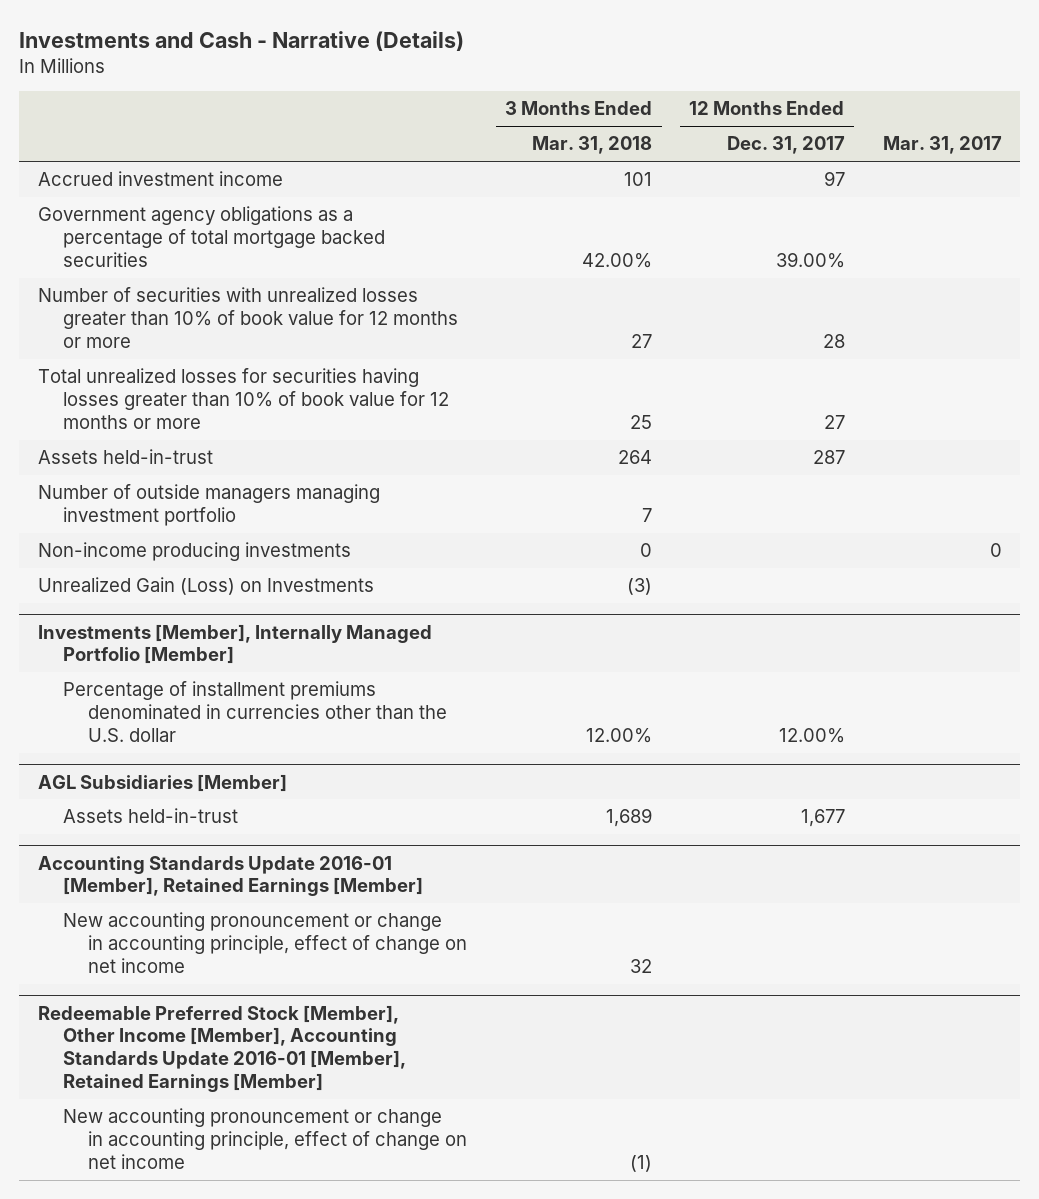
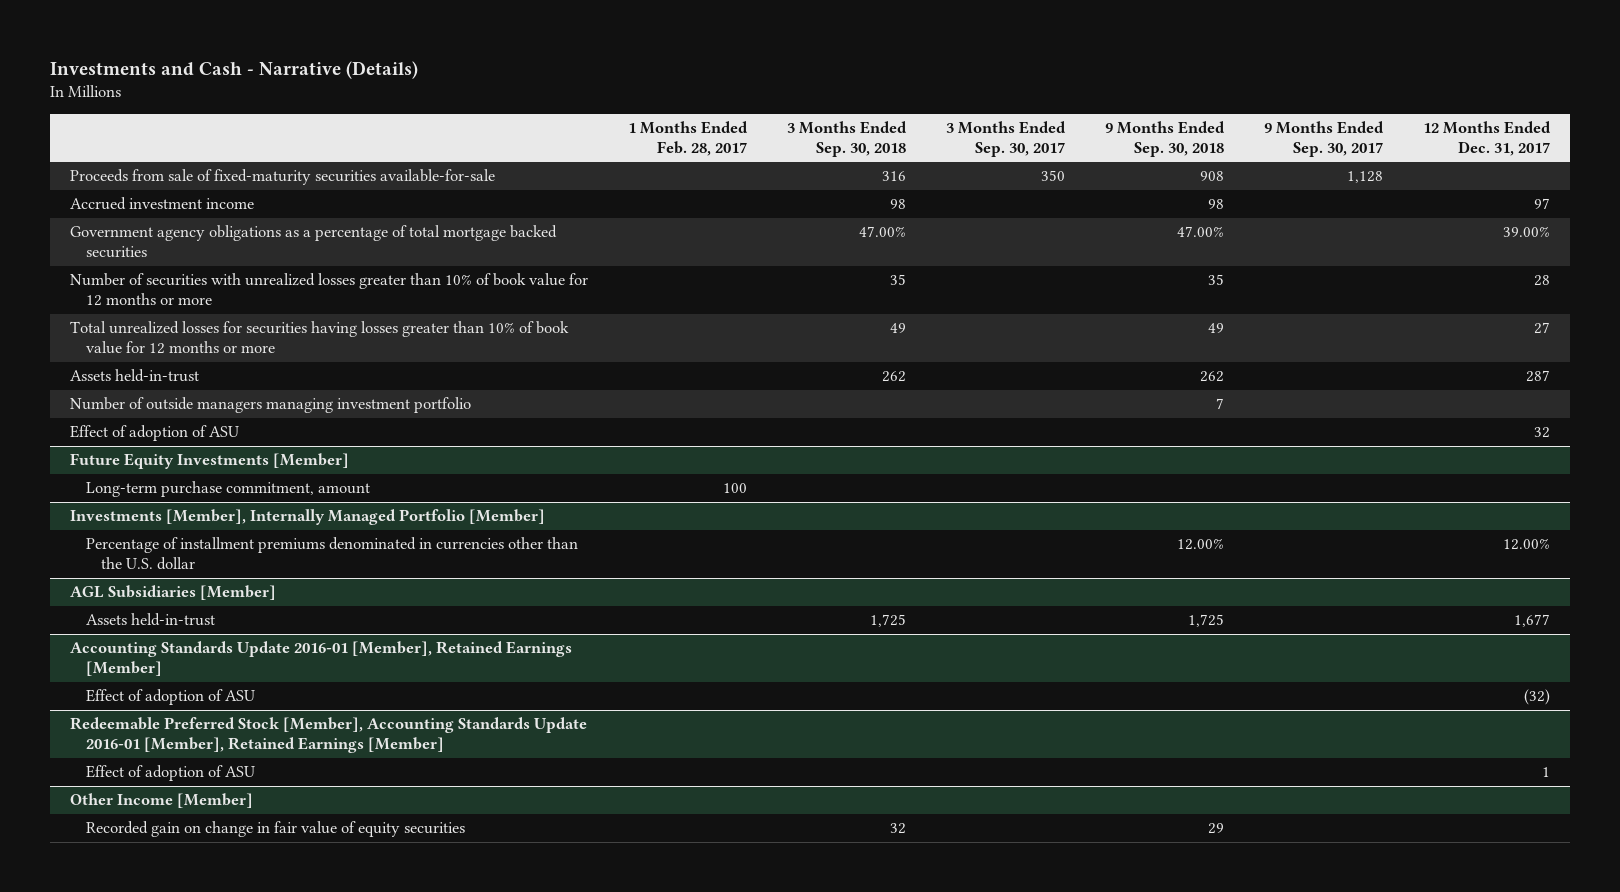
- | 3 Months Ended Mar. 31, 2018 | 12 Months Ended Dec. 31, 2017 | Mar. 31, 2017
+ | 1 Months Ended Feb. 28, 2017 | 3 Months Ended Sep. 30, 2018 | 3 Months Ended Sep. 30, 2017 | 9 Months Ended Sep. 30, 2018 | 9 Months Ended Sep. 30, 2017 | 12 Months Ended Dec. 31, 2017
+ Proceeds from sale of fixed-maturity securities available-for-sale | | 316 | 350 | 908 | 1,128 |
- Non-income producing investments | 0 | | 0
- Unrealized Gain (Loss) on Investments | (3) | |
+ Effect of adoption of ASU | | | | | | 32
+ Future Equity Investments [Member]
+ Long-term purchase commitment, amount | 100 | | | | |
@ Accounting Standards Update 2016-01 [Member], Retained Earnings [Member]
- New accounting pronouncement or change in accounting principle, effect of change on net income | 32 | |
- Redeemable Preferred Stock [Member], Other Income [Member], Accounting Standards Update 2016-01 [Member], Retained Earnings [Member]
- New accounting pronouncement or change in accounting principle, effect of change on net income | (1) | |
@ Accounting Standards Update 2016-01 [Member], Retained Earnings [Member]
+ Effect of adoption of ASU | | | | | | (32)
+ Redeemable Preferred Stock [Member], Accounting Standards Update 2016-01 [Member], Retained Earnings [Member]
+ Effect of adoption of ASU | | | | | | 1
+ Other Income [Member]
+ Recorded gain on change in fair value of equity securities | | 32 | | 29 | |

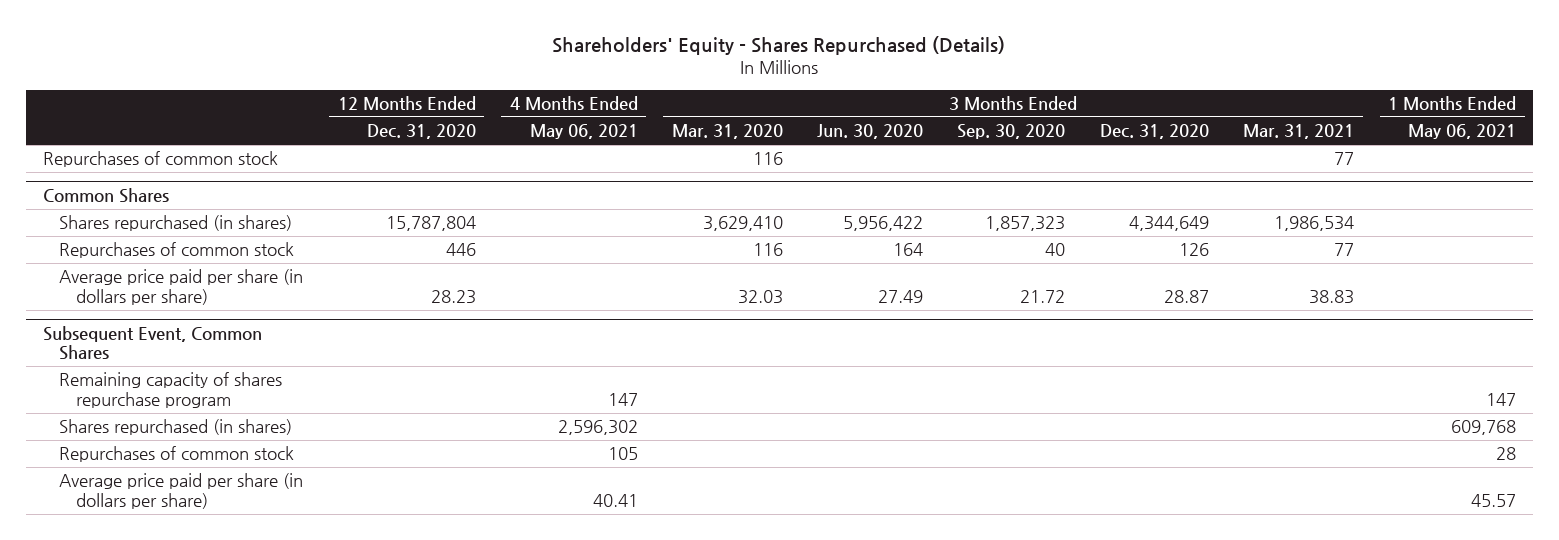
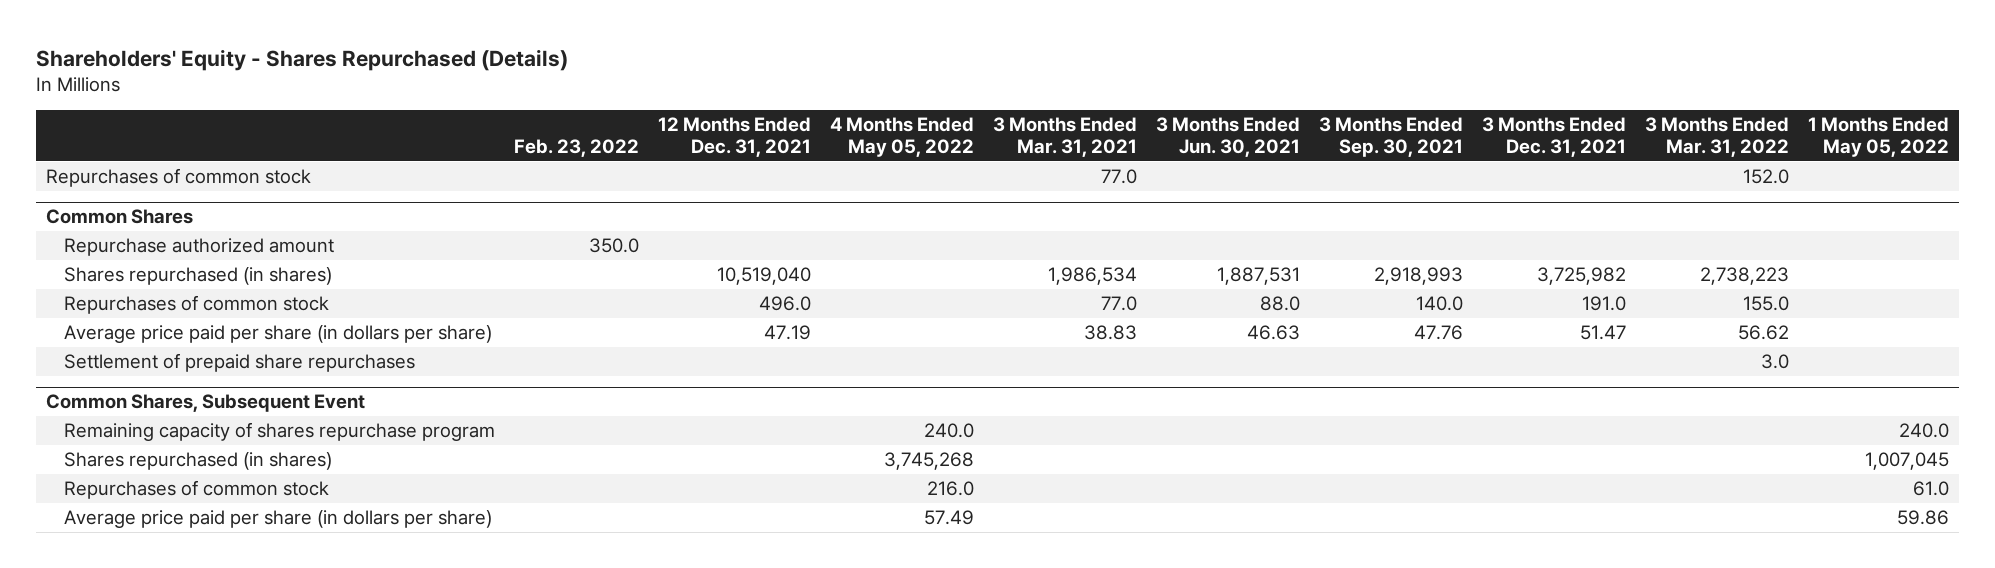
- | 12 Months Ended Dec. 31, 2020 | 4 Months Ended May 06, 2021 | 3 Months Ended Mar. 31, 2020 | 3 Months Ended Jun. 30, 2020 | 3 Months Ended Sep. 30, 2020 | 3 Months Ended Dec. 31, 2020 | 3 Months Ended Mar. 31, 2021 | 1 Months Ended May 06, 2021
+ | Feb. 23, 2022 | 12 Months Ended Dec. 31, 2021 | 4 Months Ended May 05, 2022 | 3 Months Ended Mar. 31, 2021 | 3 Months Ended Jun. 30, 2021 | 3 Months Ended Sep. 30, 2021 | 3 Months Ended Dec. 31, 2021 | 3 Months Ended Mar. 31, 2022 | 1 Months Ended May 05, 2022
- Repurchases of common stock | | | 116 | | | | 77 |
+ Repurchases of common stock | | | | 77.0 | | | | 152.0 |
@ Common Shares
+ Repurchase authorized amount | 350.0 | | | | | | | |
- Repurchases of common stock | 446 | | 116 | 164 | 40 | 126 | 77 |
+ Repurchases of common stock | | 496.0 | | 77.0 | 88.0 | 140.0 | 191.0 | 155.0 |
- Subsequent Event, Common Shares
@ Common Shares
+ Settlement of prepaid share repurchases | | | | | | | | 3.0 |
+ Common Shares, Subsequent Event

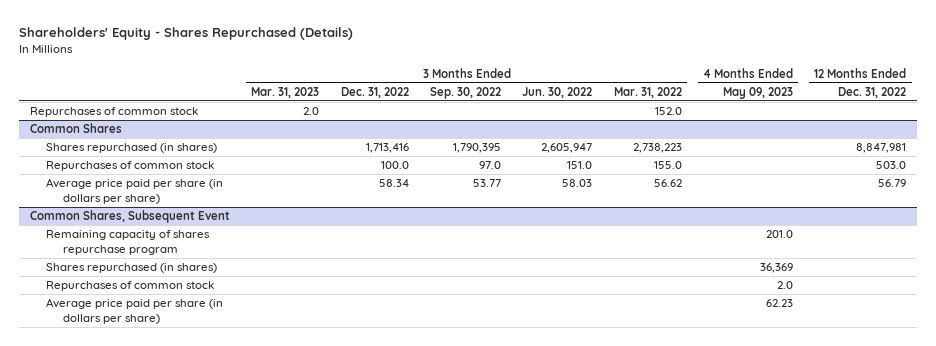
- | Feb. 23, 2022 | 12 Months Ended Dec. 31, 2021 | 4 Months Ended May 05, 2022 | 3 Months Ended Mar. 31, 2021 | 3 Months Ended Jun. 30, 2021 | 3 Months Ended Sep. 30, 2021 | 3 Months Ended Dec. 31, 2021 | 3 Months Ended Mar. 31, 2022 | 1 Months Ended May 05, 2022
+ | 3 Months Ended Mar. 31, 2023 | 3 Months Ended Dec. 31, 2022 | 3 Months Ended Sep. 30, 2022 | 3 Months Ended Jun. 30, 2022 | 3 Months Ended Mar. 31, 2022 | 4 Months Ended May 09, 2023 | 12 Months Ended Dec. 31, 2022
@ Common Shares
- Repurchase authorized amount | 350.0 | | | | | | | |
- Settlement of prepaid share repurchases | | | | | | | | 3.0 |

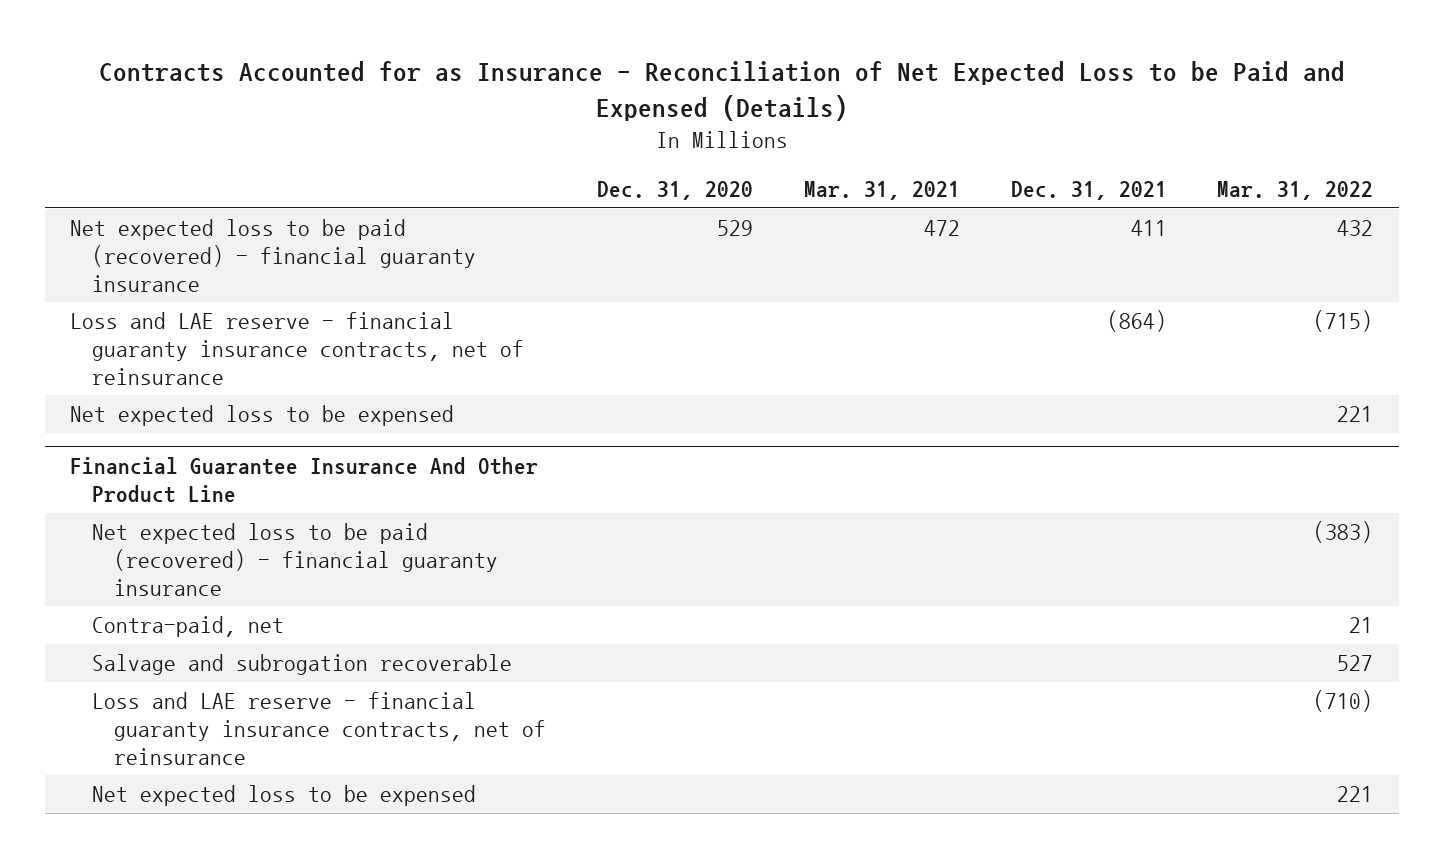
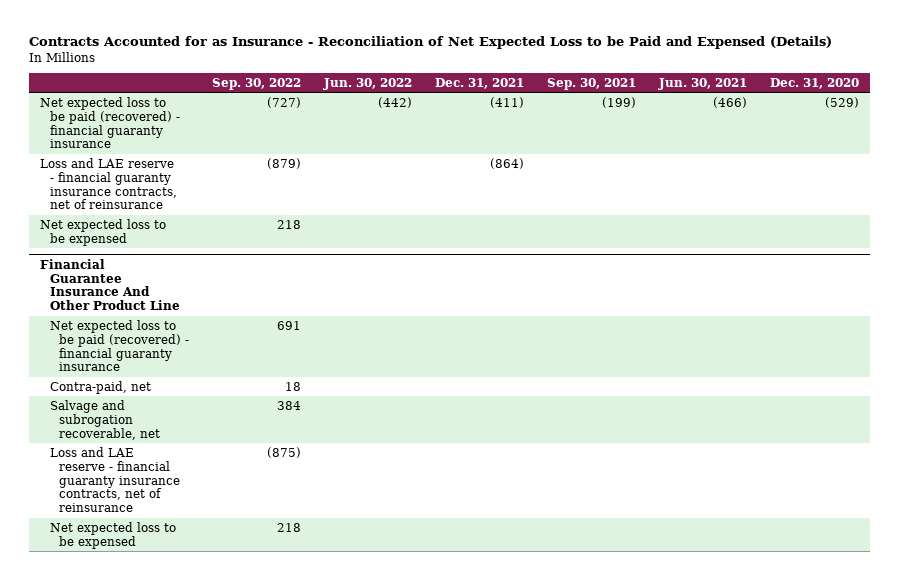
- | Dec. 31, 2020 | Mar. 31, 2021 | Dec. 31, 2021 | Mar. 31, 2022
+ | Sep. 30, 2022 | Jun. 30, 2022 | Dec. 31, 2021 | Sep. 30, 2021 | Jun. 30, 2021 | Dec. 31, 2020
- Net expected loss to be paid (recovered) - financial guaranty insurance | 529 | 472 | 411 | 432
+ Net expected loss to be paid (recovered) - financial guaranty insurance | (727) | (442) | (411) | (199) | (466) | (529)
@ Financial Guarantee Insurance And Other Product Line
- Salvage and subrogation recoverable | | | | 527
+ Salvage and subrogation recoverable, net | 384 | | | | |

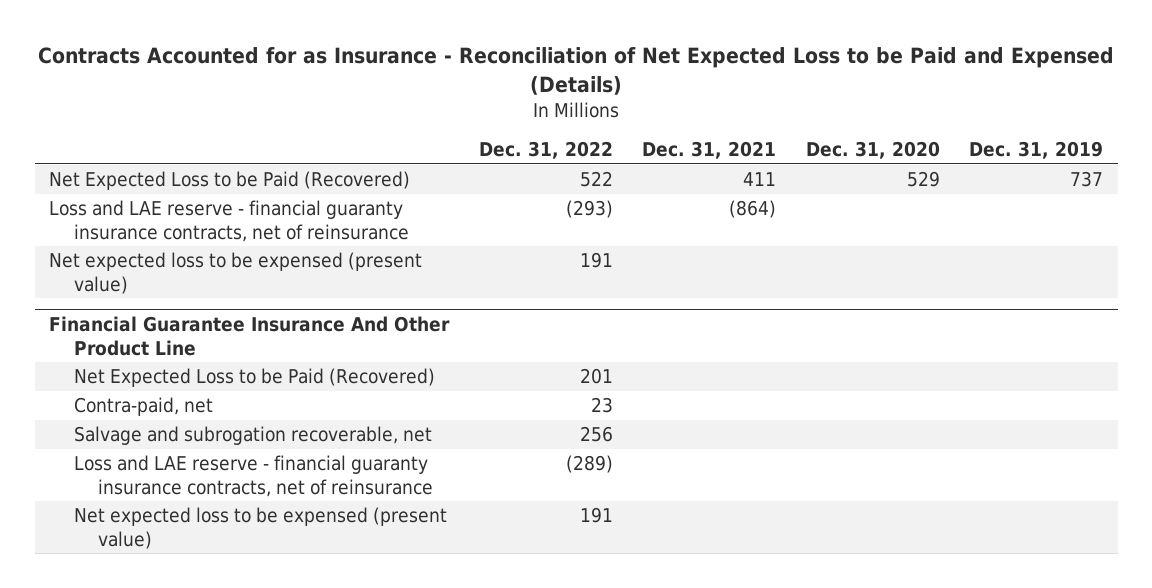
- | Sep. 30, 2022 | Jun. 30, 2022 | Dec. 31, 2021 | Sep. 30, 2021 | Jun. 30, 2021 | Dec. 31, 2020
+ | Dec. 31, 2022 | Dec. 31, 2021 | Dec. 31, 2020 | Dec. 31, 2019
- Net expected loss to be paid (recovered) - financial guaranty insurance | (727) | (442) | (411) | (199) | (466) | (529)
+ Net Expected Loss to be Paid (Recovered) | 522 | 411 | 529 | 737
- Net expected loss to be expensed | 218 | | | | |
+ Net expected loss to be expensed (present value) | 191 | | |
@ Financial Guarantee Insurance And Other Product Line
- Net expected loss to be paid (recovered) - financial guaranty insurance | 691 | | | | |
+ Net Expected Loss to be Paid (Recovered) | 201 | | |
- Net expected loss to be expensed | 218 | | | | |
+ Net expected loss to be expensed (present value) | 191 | | |

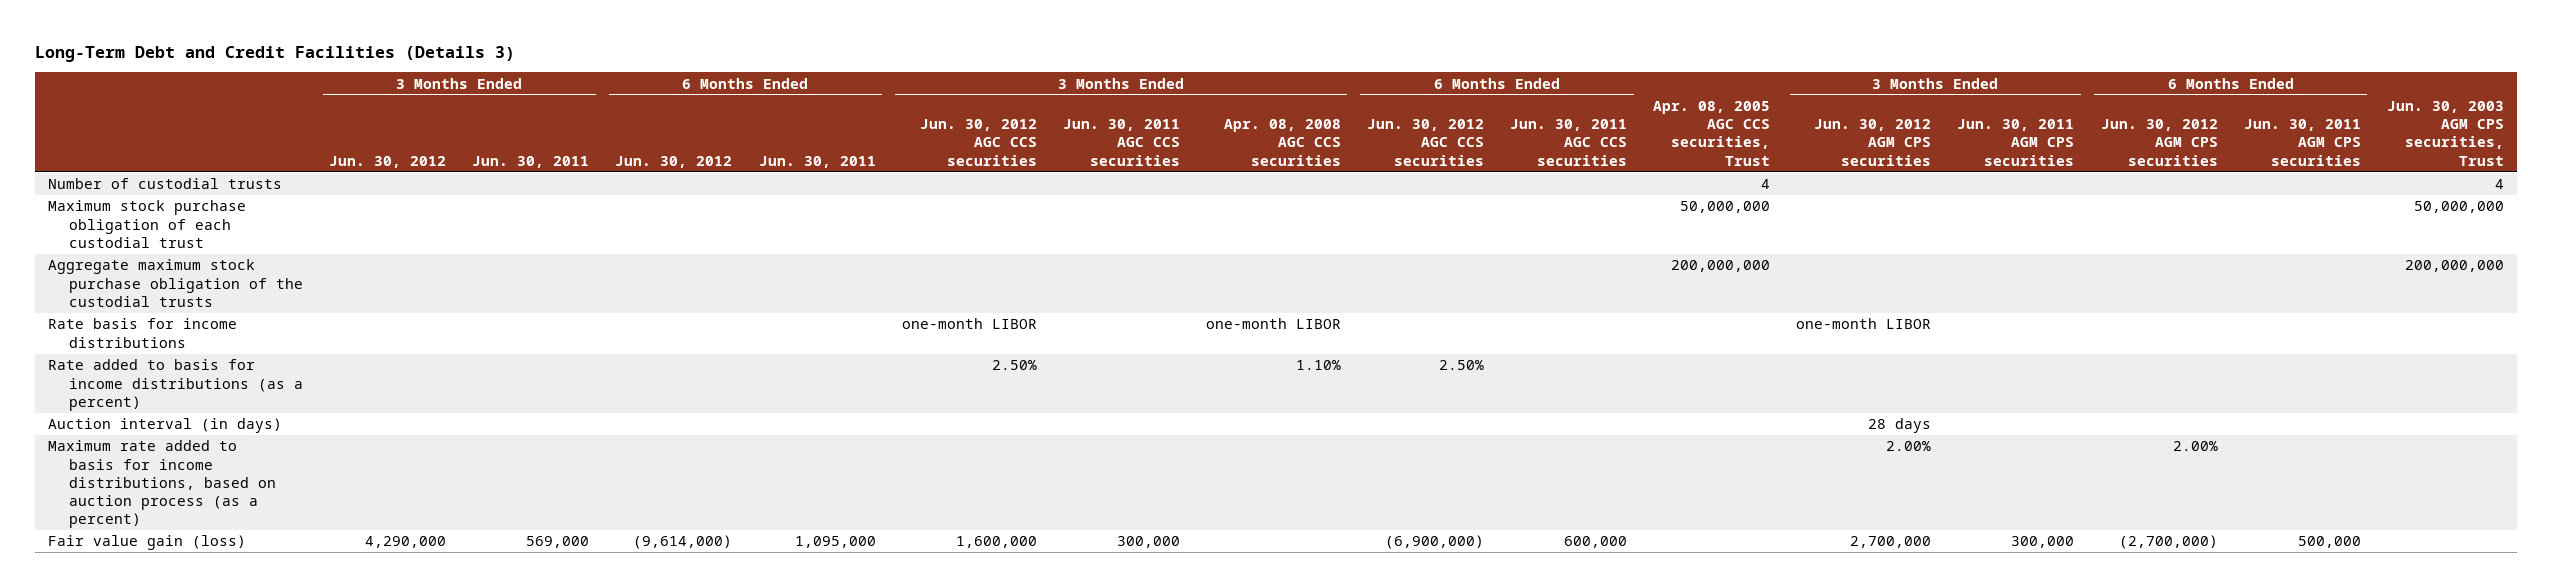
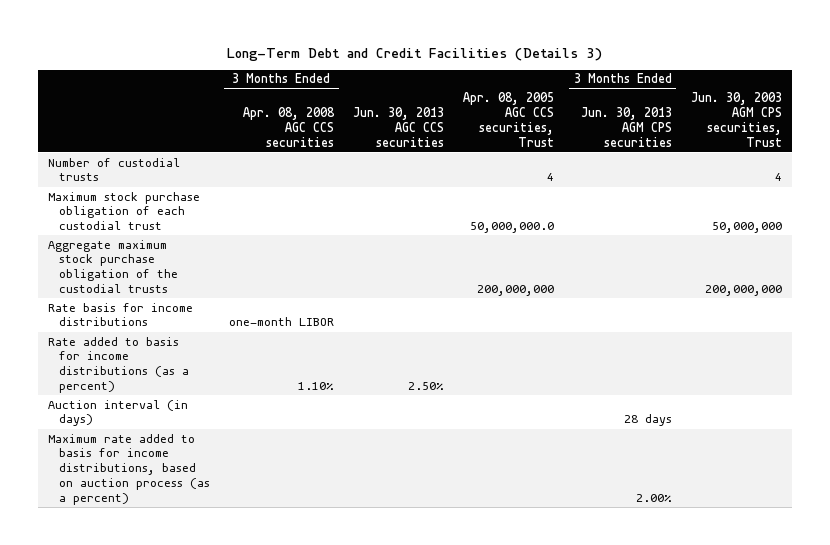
- | 3 Months Ended Jun. 30, 2012 | 3 Months Ended Jun. 30, 2011 | 6 Months Ended Jun. 30, 2012 | 6 Months Ended Jun. 30, 2011 | 3 Months Ended Jun. 30, 2012 AGC CCS securities | 3 Months Ended Jun. 30, 2011 AGC CCS securities | 3 Months Ended Apr. 08, 2008 AGC CCS securities | 6 Months Ended Jun. 30, 2012 AGC CCS securities | 6 Months Ended Jun. 30, 2011 AGC CCS securities | Apr. 08, 2005 AGC CCS securities, Trust | 3 Months Ended Jun. 30, 2012 AGM CPS securities | 3 Months Ended Jun. 30, 2011 AGM CPS securities | 6 Months Ended Jun. 30, 2012 AGM CPS securities | 6 Months Ended Jun. 30, 2011 AGM CPS securities | Jun. 30, 2003 AGM CPS securities, Trust
+ | 3 Months Ended Apr. 08, 2008 AGC CCS securities | Jun. 30, 2013 AGC CCS securities | Apr. 08, 2005 AGC CCS securities, Trust | 3 Months Ended Jun. 30, 2013 AGM CPS securities | Jun. 30, 2003 AGM CPS securities, Trust
- Maximum stock purchase obligation of each custodial trust | | | | | | | | | | 50,000,000 | | | | | 50,000,000
+ Maximum stock purchase obligation of each custodial trust | | | 50,000,000.0 | | 50,000,000
- Fair value gain (loss) | 4,290,000 | 569,000 | (9,614,000) | 1,095,000 | 1,600,000 | 300,000 | | (6,900,000) | 600,000 | | 2,700,000 | 300,000 | (2,700,000) | 500,000 |

